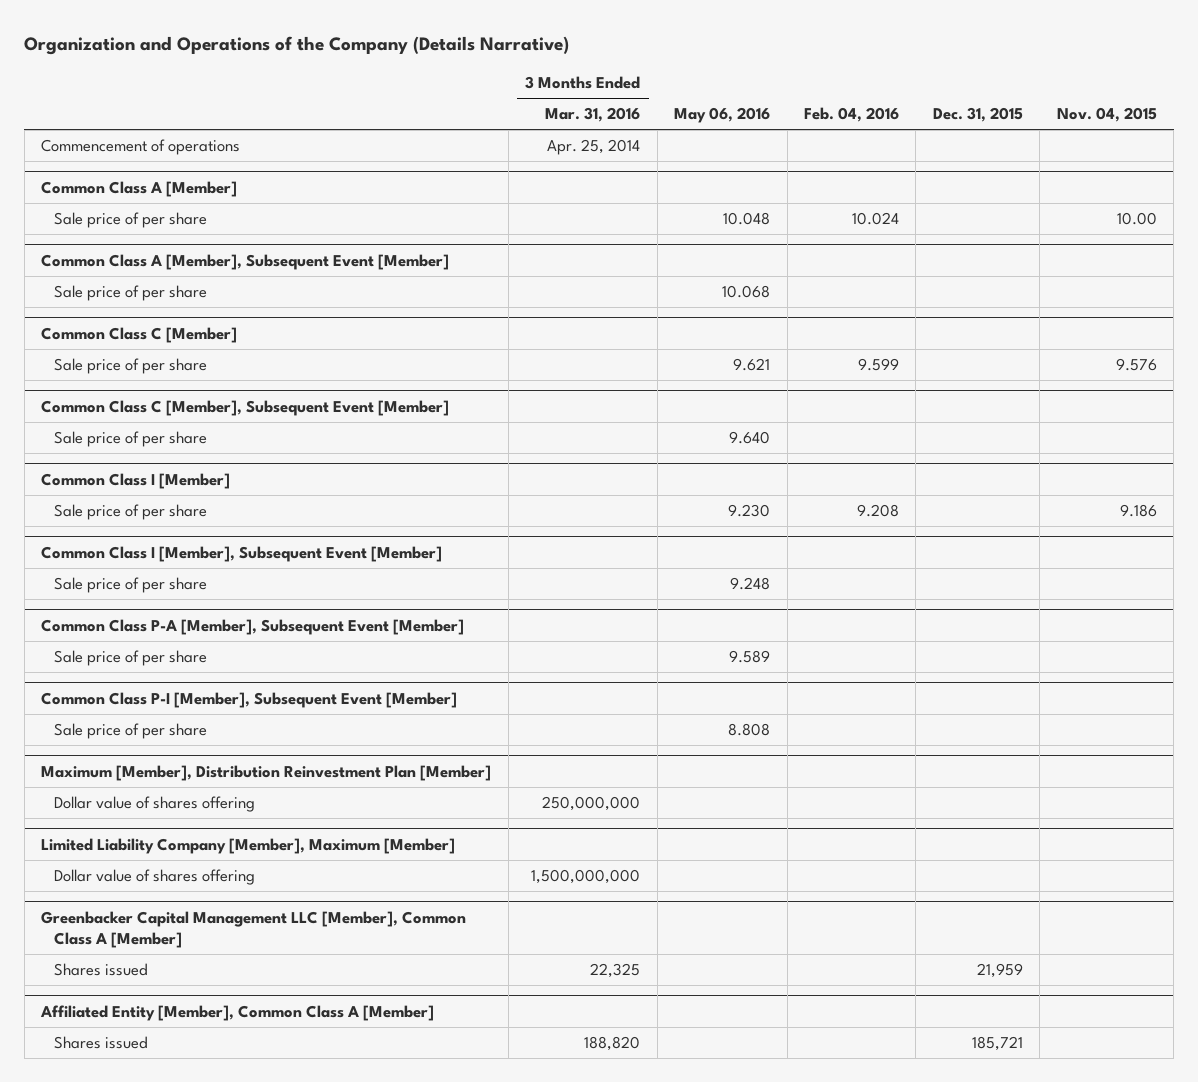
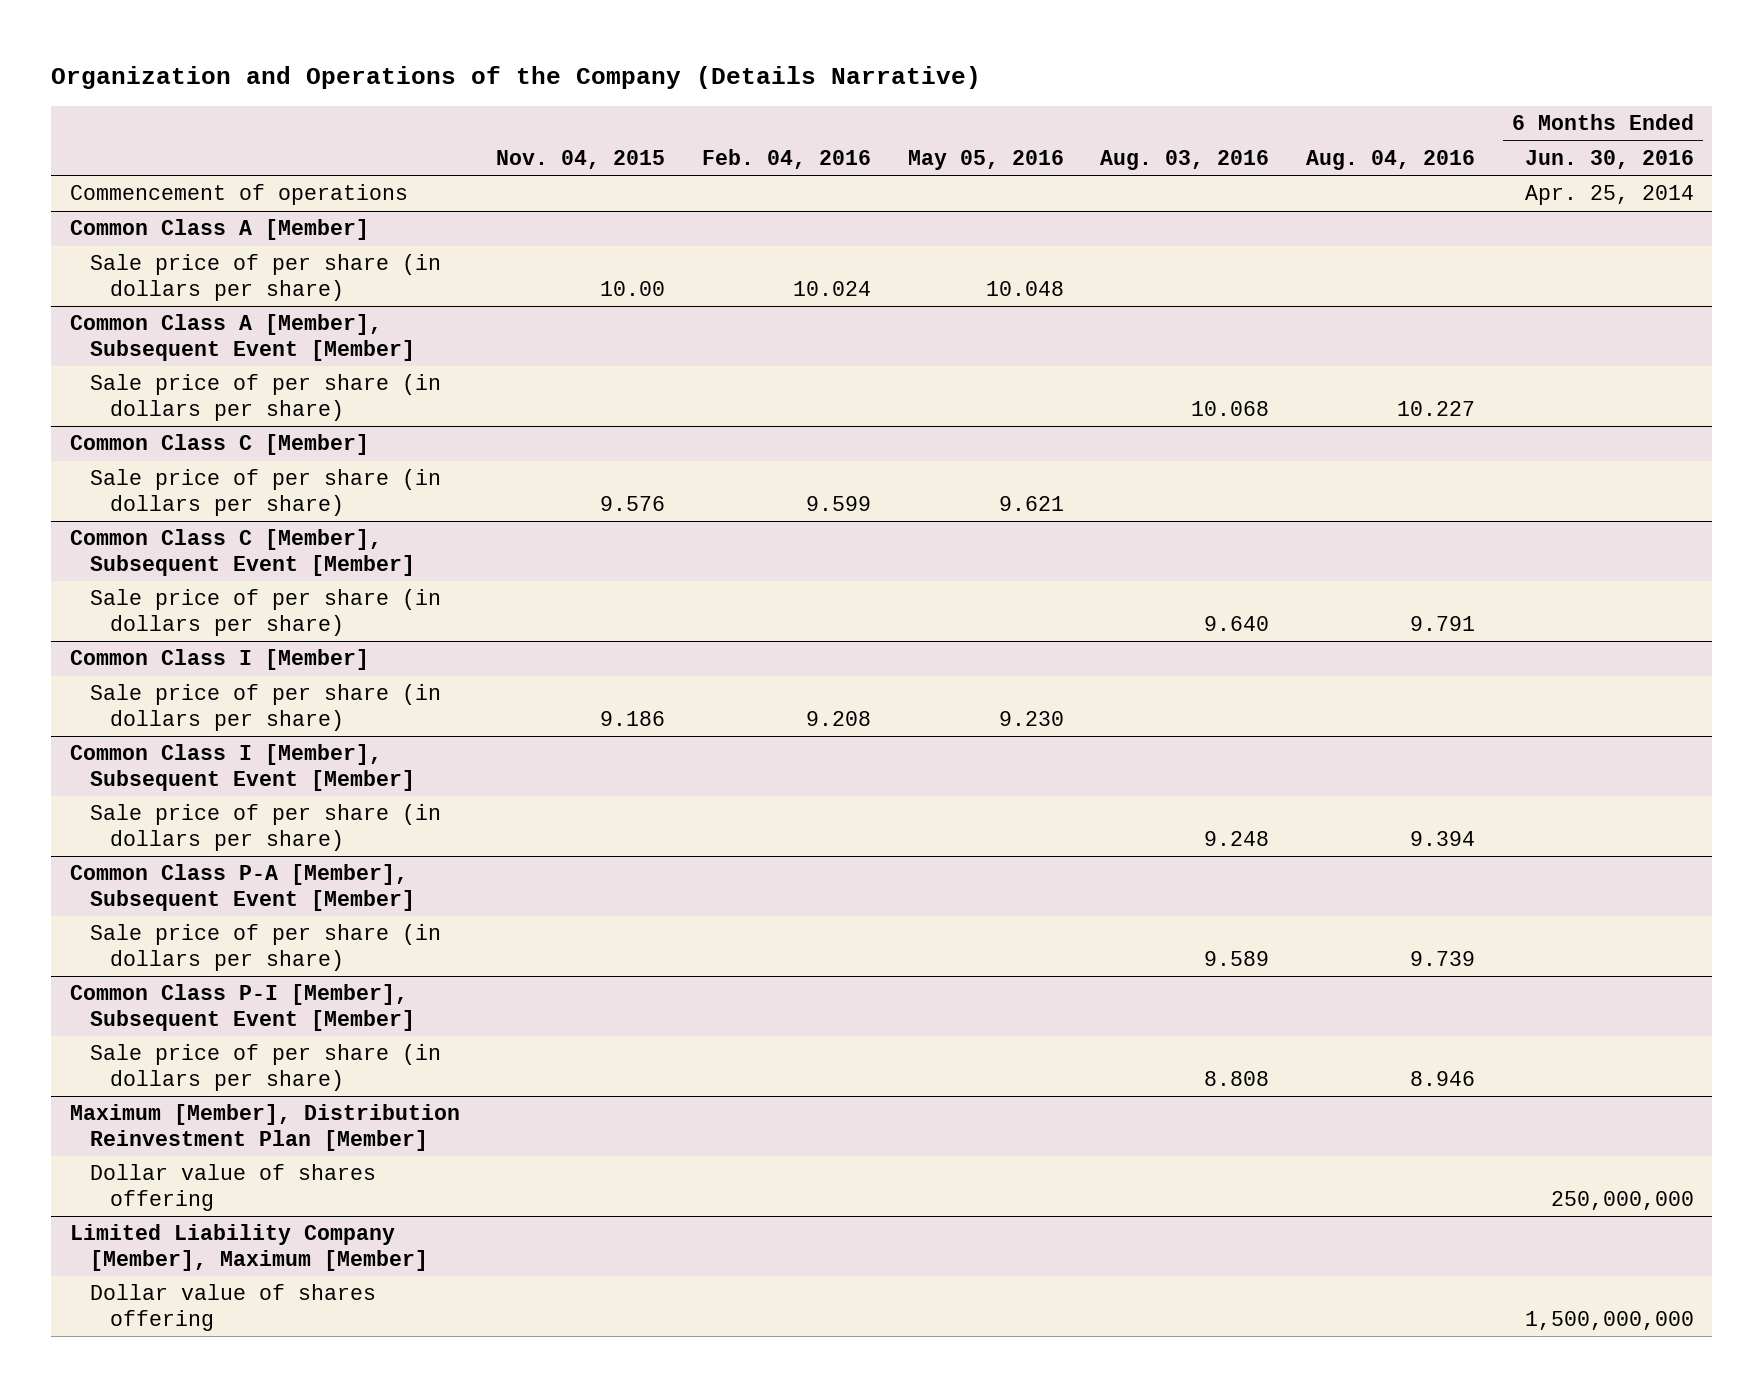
- | 3 Months Ended Mar. 31, 2016 | May 06, 2016 | Feb. 04, 2016 | Dec. 31, 2015 | Nov. 04, 2015
+ | Nov. 04, 2015 | Feb. 04, 2016 | May 05, 2016 | Aug. 03, 2016 | Aug. 04, 2016 | 6 Months Ended Jun. 30, 2016
@ Common Class A [Member]
- Sale price of per share | | 10.048 | 10.024 | | 10.00
+ Sale price of per share (in dollars per share) | 10.00 | 10.024 | 10.048 | | |
@ Common Class A [Member], Subsequent Event [Member]
- Sale price of per share | | 10.068 | | |
+ Sale price of per share (in dollars per share) | | | | 10.068 | 10.227 |
@ Common Class C [Member]
- Sale price of per share | | 9.621 | 9.599 | | 9.576
+ Sale price of per share (in dollars per share) | 9.576 | 9.599 | 9.621 | | |
@ Common Class C [Member], Subsequent Event [Member]
- Sale price of per share | | 9.640 | | |
+ Sale price of per share (in dollars per share) | | | | 9.640 | 9.791 |
@ Common Class I [Member]
- Sale price of per share | | 9.230 | 9.208 | | 9.186
+ Sale price of per share (in dollars per share) | 9.186 | 9.208 | 9.230 | | |
@ Common Class I [Member], Subsequent Event [Member]
- Sale price of per share | | 9.248 | | |
+ Sale price of per share (in dollars per share) | | | | 9.248 | 9.394 |
@ Common Class P-A [Member], Subsequent Event [Member]
- Sale price of per share | | 9.589 | | |
+ Sale price of per share (in dollars per share) | | | | 9.589 | 9.739 |
@ Common Class P-I [Member], Subsequent Event [Member]
- Sale price of per share | | 8.808 | | |
+ Sale price of per share (in dollars per share) | | | | 8.808 | 8.946 |
- Greenbacker Capital Management LLC [Member], Common Class A [Member]
- Shares issued | 22,325 | | | 21,959 |
- Affiliated Entity [Member], Common Class A [Member]
- Shares issued | 188,820 | | | 185,721 |

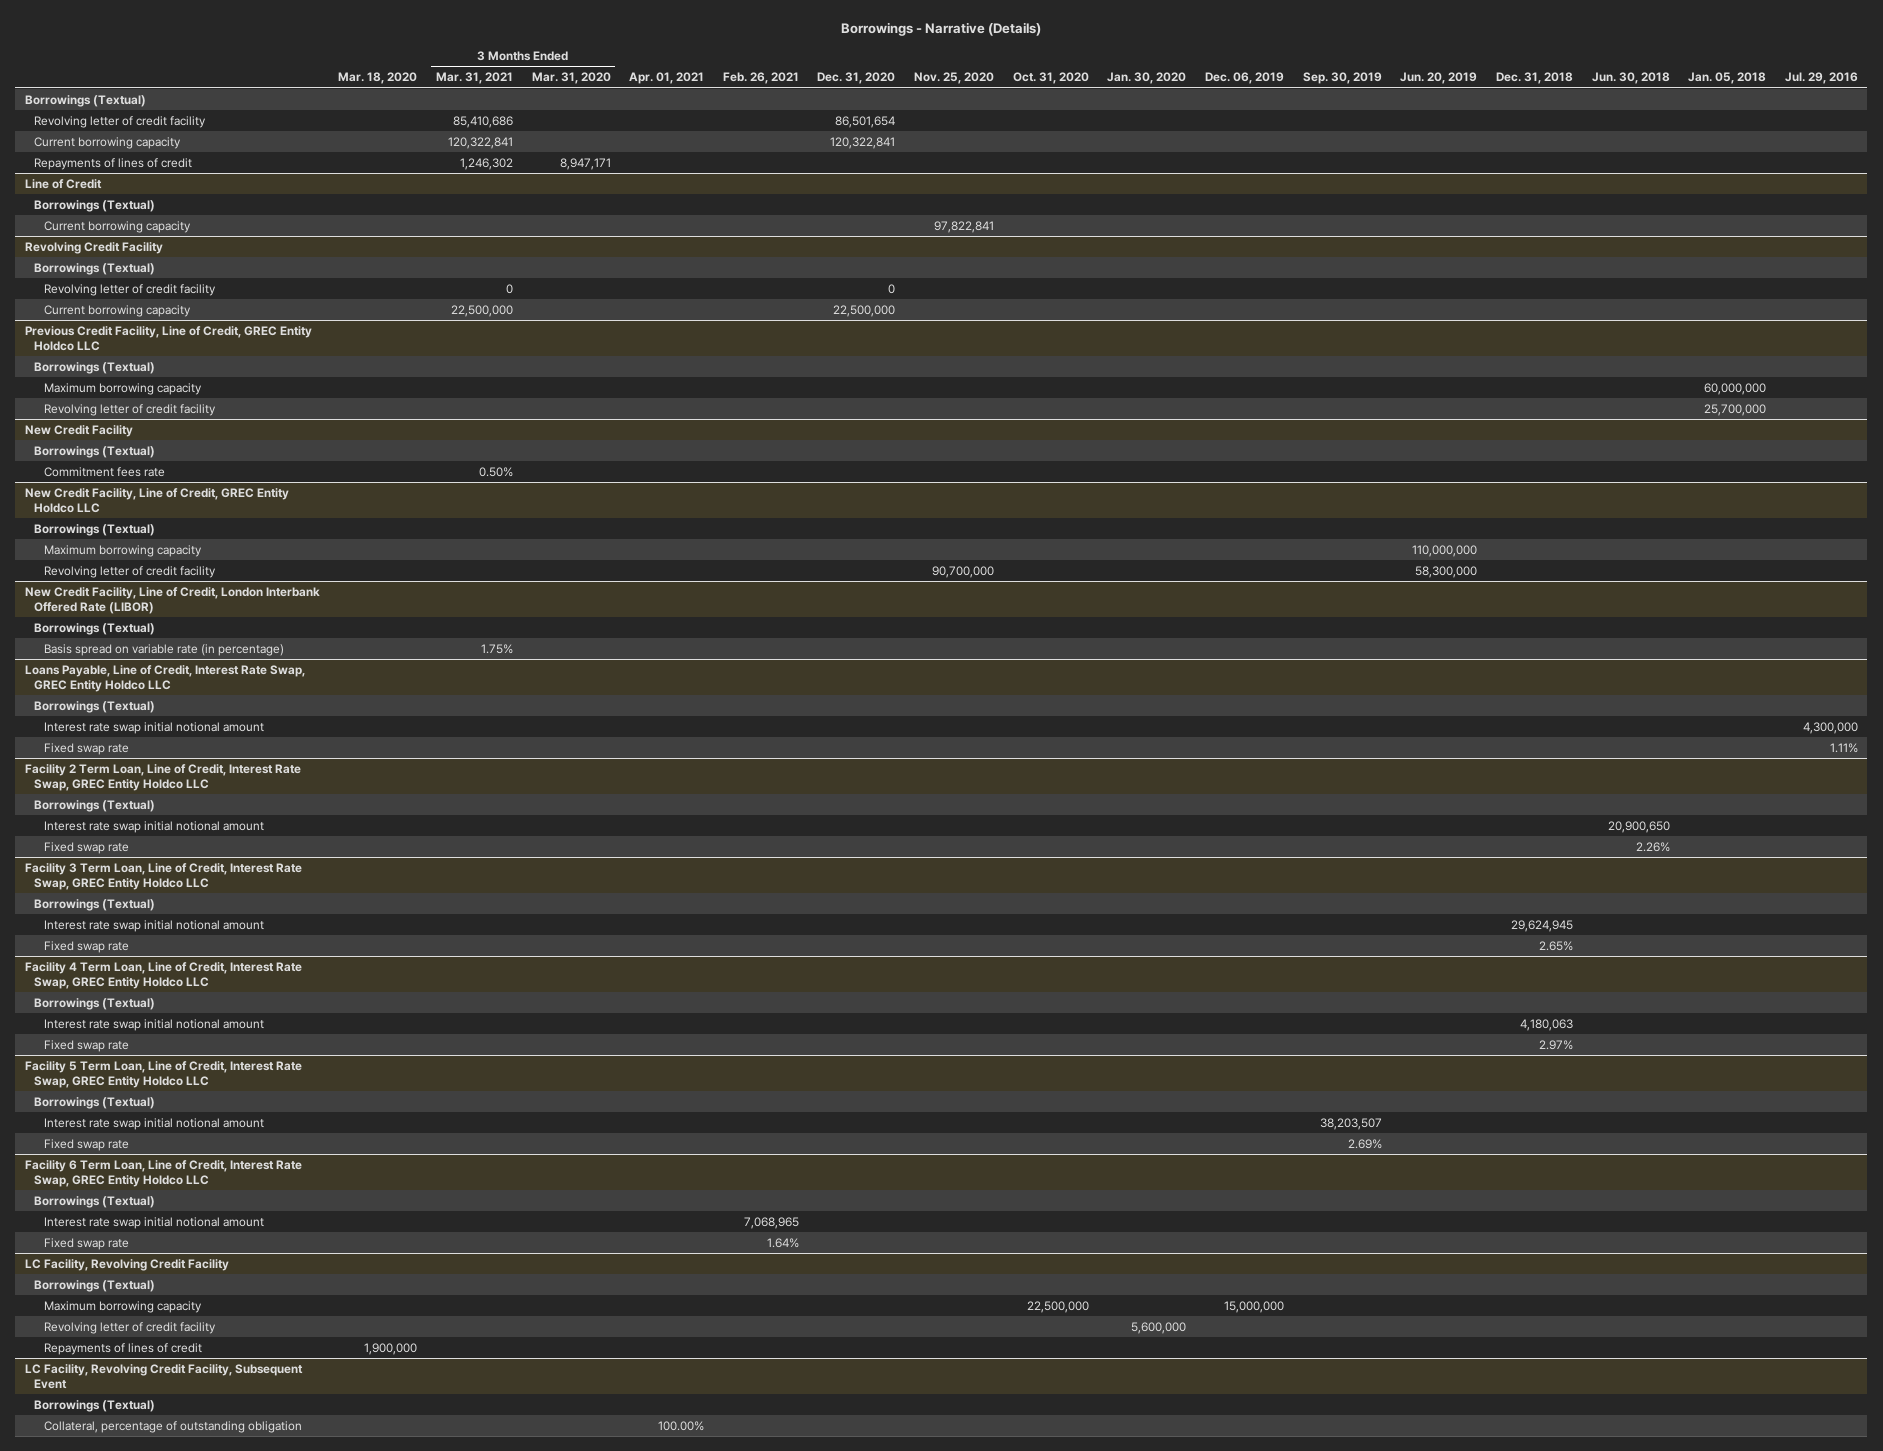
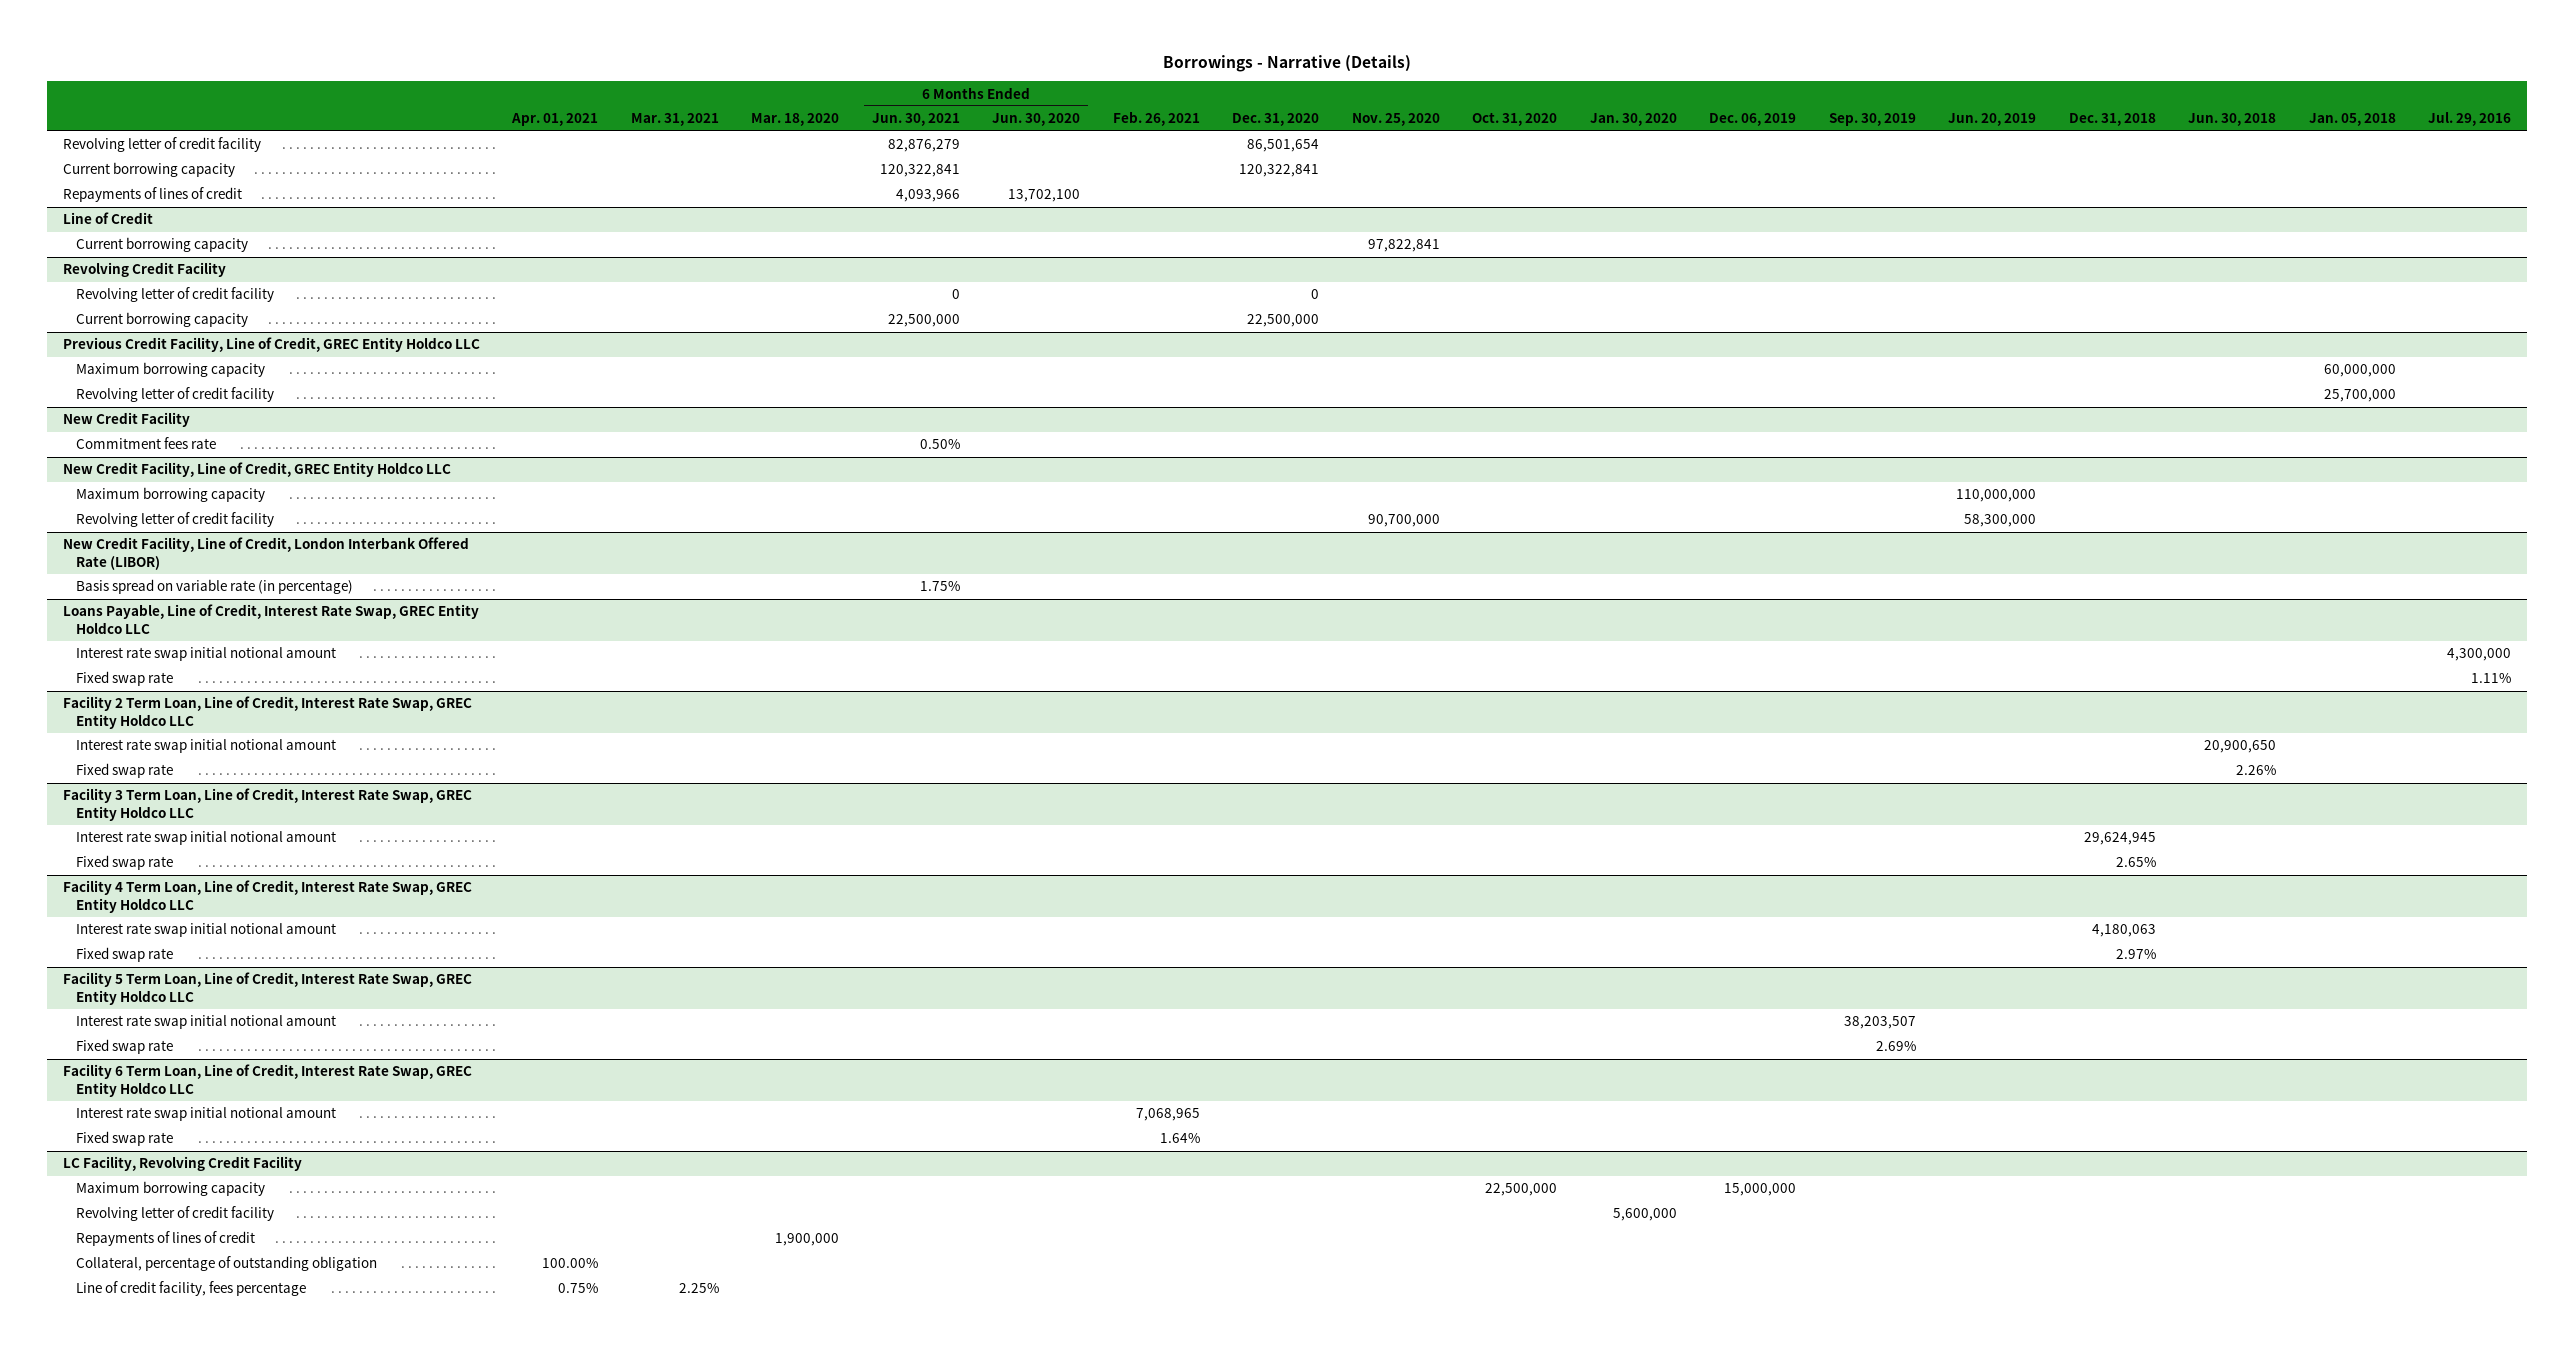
- | Mar. 18, 2020 | 3 Months Ended Mar. 31, 2021 | 3 Months Ended Mar. 31, 2020 | Apr. 01, 2021 | Feb. 26, 2021 | Dec. 31, 2020 | Nov. 25, 2020 | Oct. 31, 2020 | Jan. 30, 2020 | Dec. 06, 2019 | Sep. 30, 2019 | Jun. 20, 2019 | Dec. 31, 2018 | Jun. 30, 2018 | Jan. 05, 2018 | Jul. 29, 2016
+ | Apr. 01, 2021 | Mar. 31, 2021 | Mar. 18, 2020 | 6 Months Ended Jun. 30, 2021 | 6 Months Ended Jun. 30, 2020 | Feb. 26, 2021 | Dec. 31, 2020 | Nov. 25, 2020 | Oct. 31, 2020 | Jan. 30, 2020 | Dec. 06, 2019 | Sep. 30, 2019 | Jun. 20, 2019 | Dec. 31, 2018 | Jun. 30, 2018 | Jan. 05, 2018 | Jul. 29, 2016
- Borrowings (Textual)
@ Line of Credit
- Borrowings (Textual)
@ Revolving Credit Facility
- Borrowings (Textual)
@ Previous Credit Facility, Line of Credit, GREC Entity Holdco LLC
- Borrowings (Textual)
@ New Credit Facility
- Borrowings (Textual)
@ New Credit Facility, Line of Credit, GREC Entity Holdco LLC
- Borrowings (Textual)
@ New Credit Facility, Line of Credit, London Interbank Offered Rate (LIBOR)
- Borrowings (Textual)
@ Loans Payable, Line of Credit, Interest Rate Swap, GREC Entity Holdco LLC
- Borrowings (Textual)
@ Facility 2 Term Loan, Line of Credit, Interest Rate Swap, GREC Entity Holdco LLC
- Borrowings (Textual)
@ Facility 3 Term Loan, Line of Credit, Interest Rate Swap, GREC Entity Holdco LLC
- Borrowings (Textual)
@ Facility 4 Term Loan, Line of Credit, Interest Rate Swap, GREC Entity Holdco LLC
- Borrowings (Textual)
@ Facility 5 Term Loan, Line of Credit, Interest Rate Swap, GREC Entity Holdco LLC
- Borrowings (Textual)
@ Facility 6 Term Loan, Line of Credit, Interest Rate Swap, GREC Entity Holdco LLC
- Borrowings (Textual)
@ LC Facility, Revolving Credit Facility
- Borrowings (Textual)
- LC Facility, Revolving Credit Facility, Subsequent Event
- Borrowings (Textual)
- Collateral, percentage of outstanding obligation | | | | 100.00% | | | | | | | | | | | |
@ LC Facility, Revolving Credit Facility
+ Collateral, percentage of outstanding obligation | 100.00% | | | | | | | | | | | | | | | |
+ Line of credit facility, fees percentage | 0.75% | 2.25% | | | | | | | | | | | | | | |

